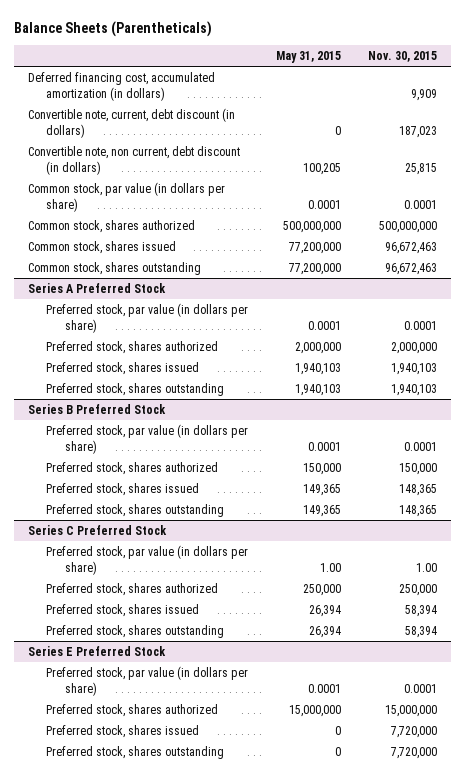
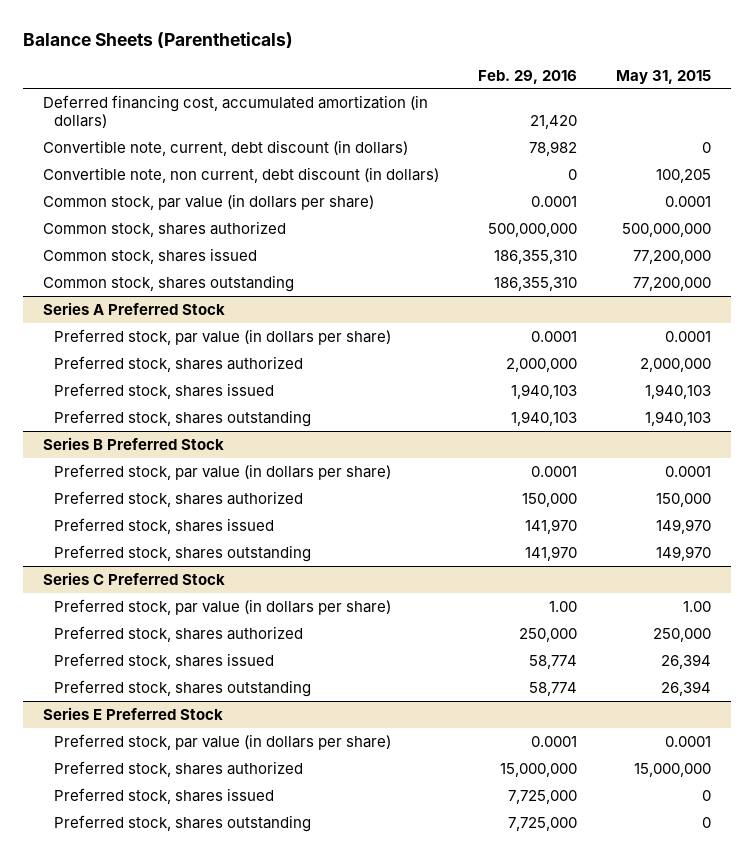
- | May 31, 2015 | Nov. 30, 2015
+ | Feb. 29, 2016 | May 31, 2015
@ Series B Preferred Stock
- Preferred stock, shares issued | 149,365 | 148,365
- Preferred stock, shares outstanding | 149,365 | 148,365
+ Preferred stock, shares issued | 141,970 | 149,970
+ Preferred stock, shares outstanding | 141,970 | 149,970

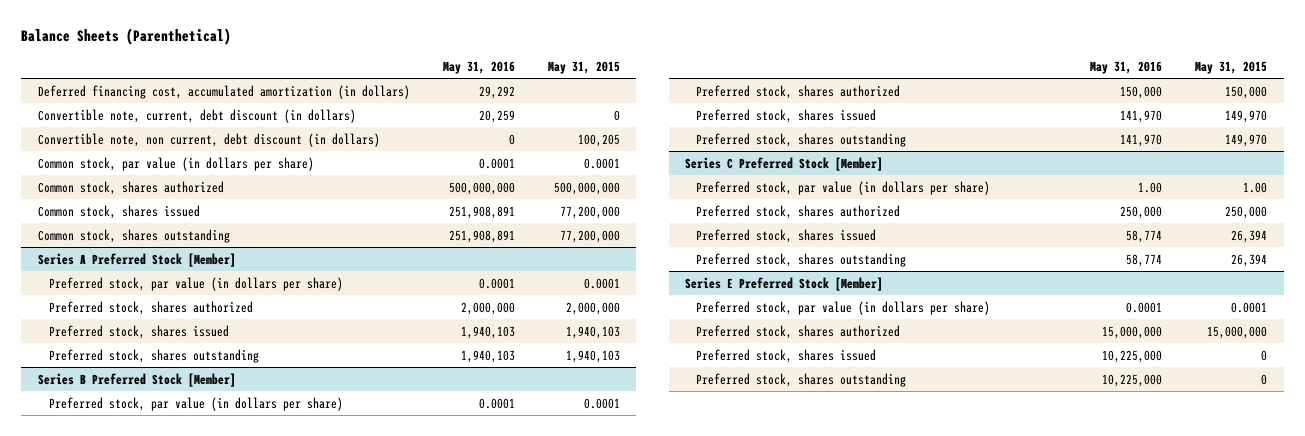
- Balance Sheets (Parentheticals)
+ Balance Sheets (Parenthetical)
- | Feb. 29, 2016 | May 31, 2015
+ | May 31, 2016 | May 31, 2015
- Series A Preferred Stock
+ Series A Preferred Stock [Member]
- Series B Preferred Stock
+ Series B Preferred Stock [Member]
- Series C Preferred Stock
+ Series C Preferred Stock [Member]
- Series E Preferred Stock
+ Series E Preferred Stock [Member]

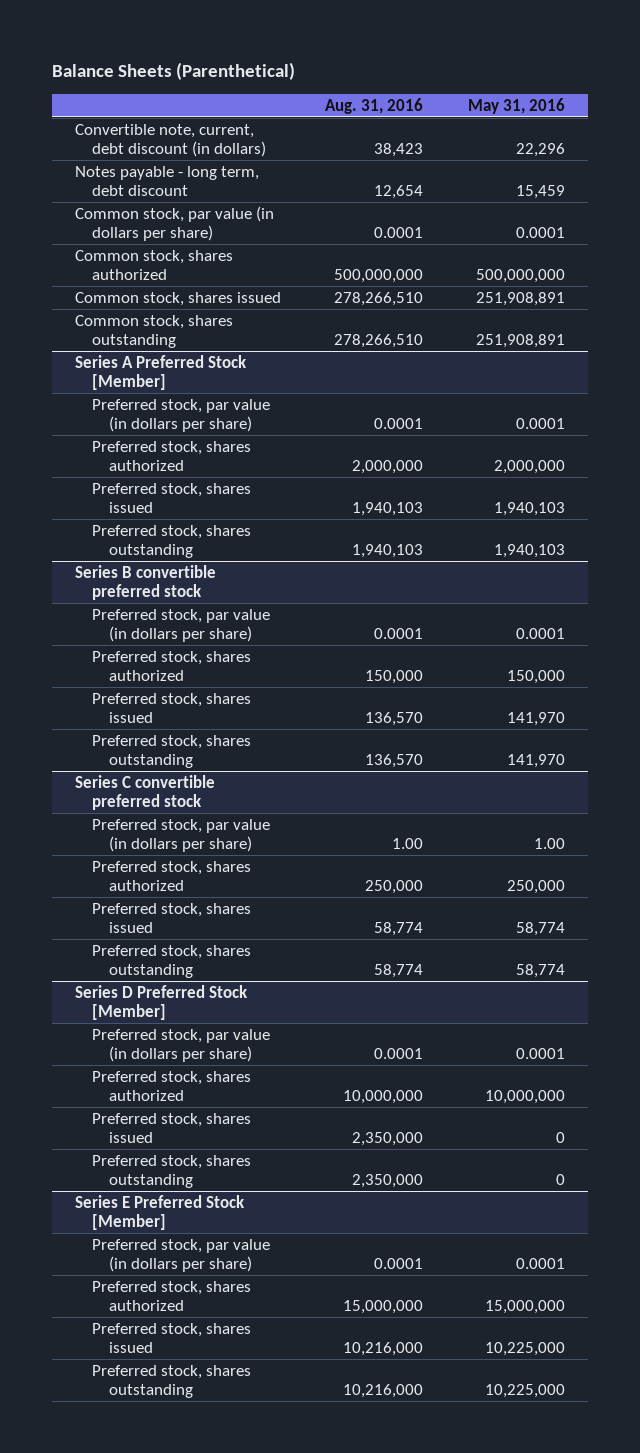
- | May 31, 2016 | May 31, 2015
+ | Aug. 31, 2016 | May 31, 2016
- Deferred financing cost, accumulated amortization (in dollars) | 29,292 |
- Convertible note, current, debt discount (in dollars) | 20,259 | 0
- Convertible note, non current, debt discount (in dollars) | 0 | 100,205
+ Convertible note, current, debt discount (in dollars) | 38,423 | 22,296
+ Notes payable - long term, debt discount | 12,654 | 15,459
- Series B Preferred Stock [Member]
+ Series B convertible preferred stock
- Series C Preferred Stock [Member]
+ Series C convertible preferred stock
+ Series D Preferred Stock [Member]
+ Preferred stock, par value (in dollars per share) | 0.0001 | 0.0001
+ Preferred stock, shares authorized | 10,000,000 | 10,000,000
+ Preferred stock, shares issued | 2,350,000 | 0
+ Preferred stock, shares outstanding | 2,350,000 | 0

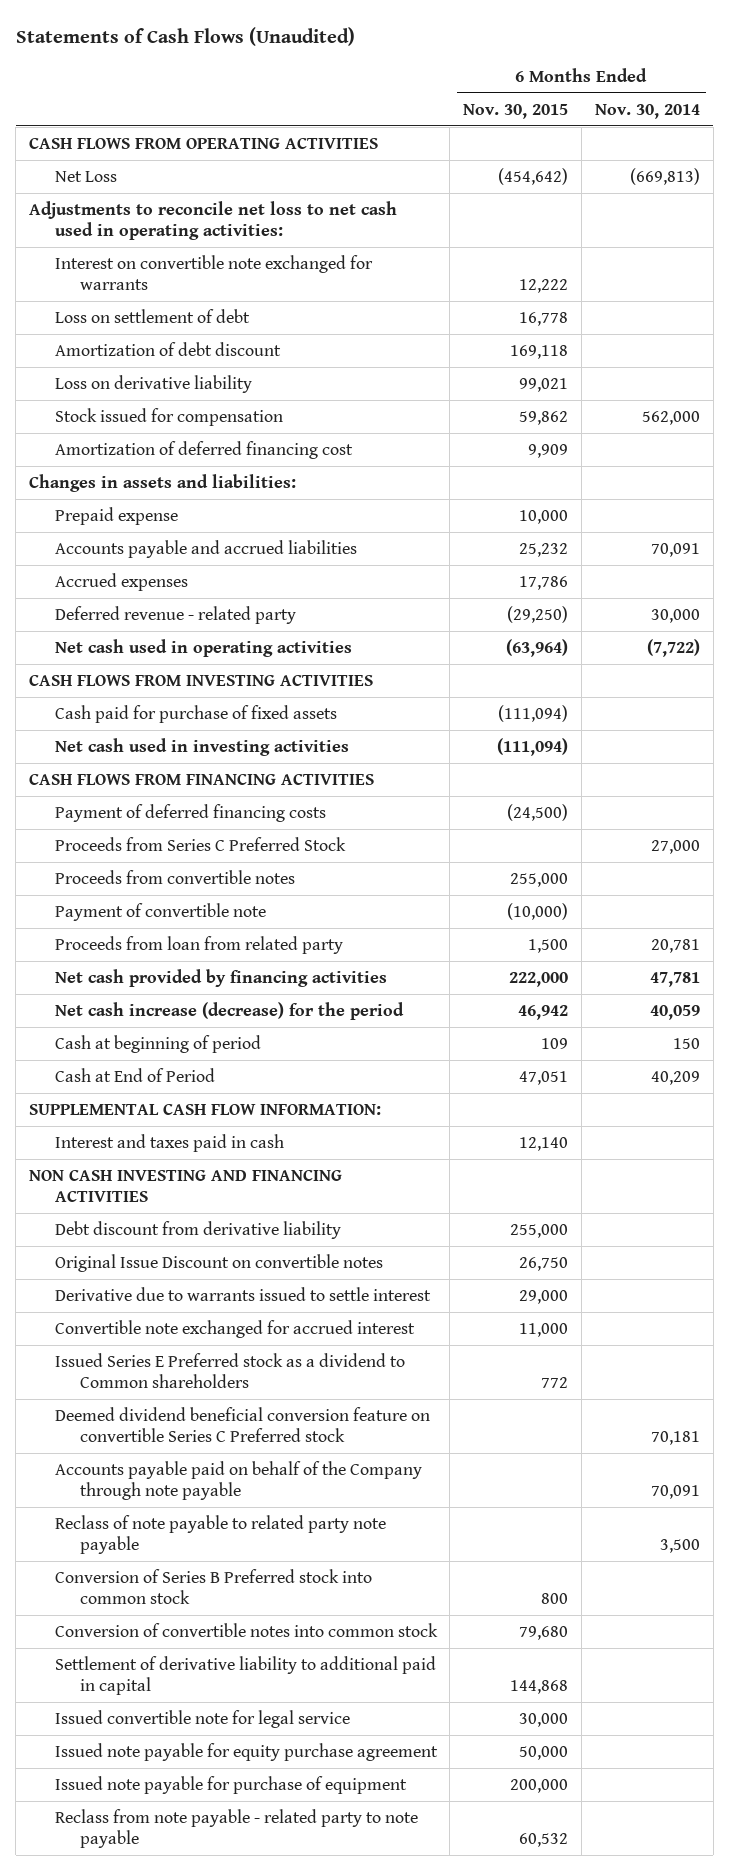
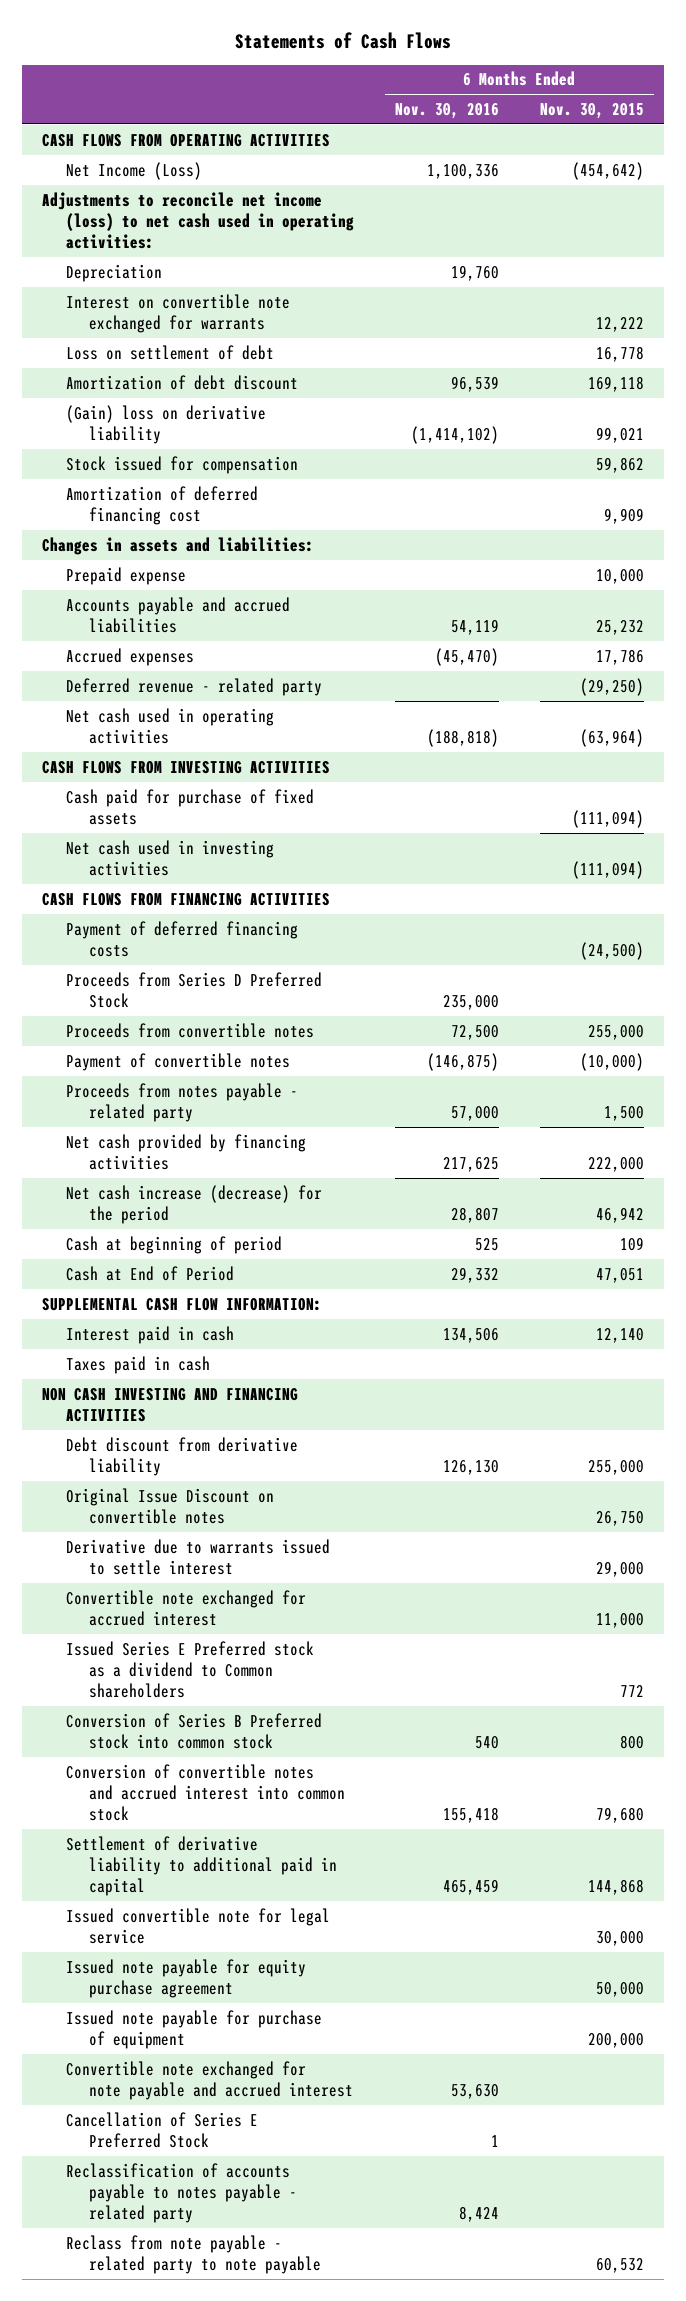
- Statements of Cash Flows (Unaudited)
+ Statements of Cash Flows
- | 6 Months Ended Nov. 30, 2015 | 6 Months Ended Nov. 30, 2014
+ | 6 Months Ended Nov. 30, 2016 | 6 Months Ended Nov. 30, 2015
- Net Loss | (454,642) | (669,813)
- Adjustments to reconcile net loss to net cash used in operating activities:
+ Net Income (Loss) | 1,100,336 | (454,642)
+ Adjustments to reconcile net income (loss) to net cash used in operating activities:
+ Depreciation | 19,760 |
- Loss on derivative liability | 99,021 |
+ (Gain) loss on derivative liability | (1,414,102) | 99,021
- Proceeds from Series C Preferred Stock | | 27,000
+ Proceeds from Series D Preferred Stock | 235,000 |
- Payment of convertible note | (10,000) |
- Proceeds from loan from related party | 1,500 | 20,781
+ Payment of convertible notes | (146,875) | (10,000)
+ Proceeds from notes payable - related party | 57,000 | 1,500
- Interest and taxes paid in cash | 12,140 |
+ Interest paid in cash | 134,506 | 12,140
+ Taxes paid in cash
- Deemed dividend beneficial conversion feature on convertible Series C Preferred stock | | 70,181
- Accounts payable paid on behalf of the Company through note payable | | 70,091
- Reclass of note payable to related party note payable | | 3,500
- Conversion of convertible notes into common stock | 79,680 |
+ Conversion of convertible notes and accrued interest into common stock | 155,418 | 79,680
+ Convertible note exchanged for note payable and accrued interest | 53,630 |
+ Cancellation of Series E Preferred Stock | 1 |
+ Reclassification of accounts payable to notes payable - related party | 8,424 |

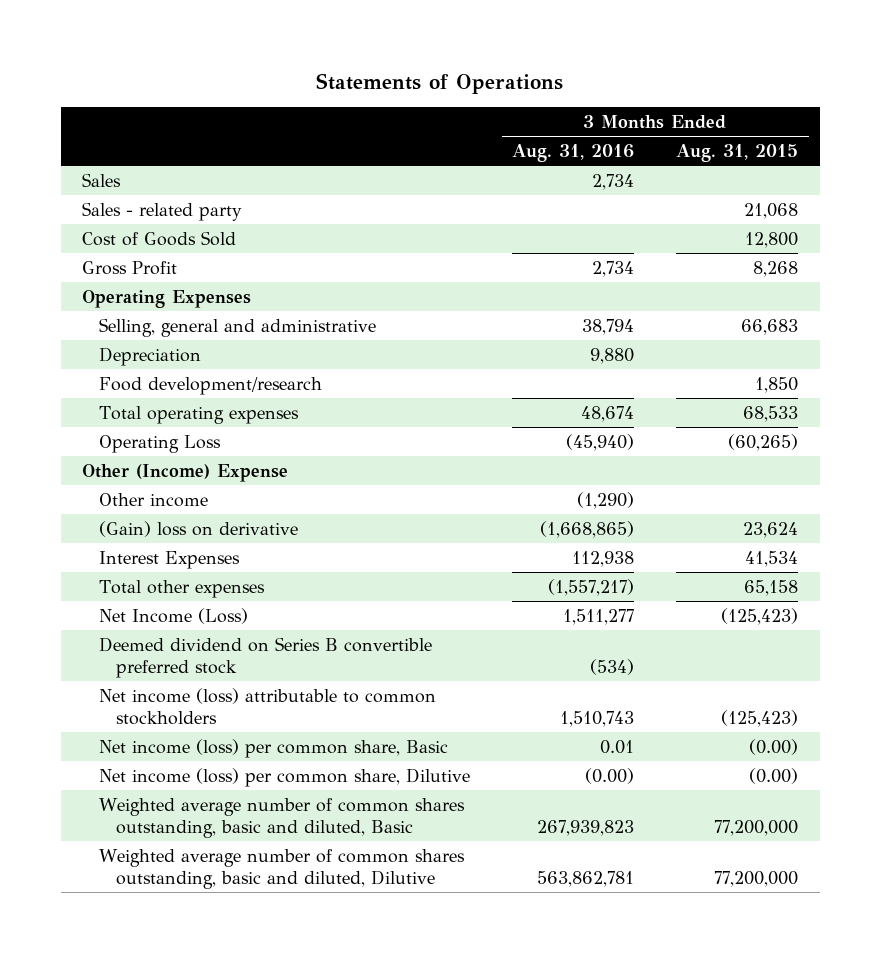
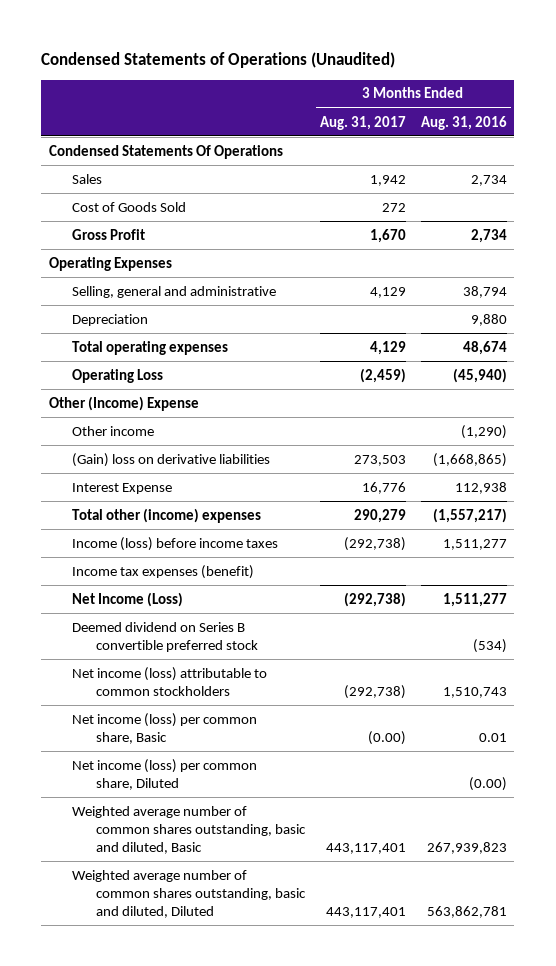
- Statements of Operations
+ Condensed Statements of Operations (Unaudited)
- | 3 Months Ended Aug. 31, 2016 | 3 Months Ended Aug. 31, 2015
+ | 3 Months Ended Aug. 31, 2017 | 3 Months Ended Aug. 31, 2016
+ Condensed Statements Of Operations
- Sales - related party | | 21,068
- Food development/research | | 1,850
- (Gain) loss on derivative | (1,668,865) | 23,624
- Interest Expenses | 112,938 | 41,534
- Total other expenses | (1,557,217) | 65,158
+ (Gain) loss on derivative liabilities | 273,503 | (1,668,865)
+ Interest Expense | 16,776 | 112,938
+ Total other (income) expenses | 290,279 | (1,557,217)
+ Income (loss) before income taxes | (292,738) | 1,511,277
+ Income tax expenses (benefit)
- Net income (loss) per common share, Dilutive | (0.00) | (0.00)
+ Net income (loss) per common share, Diluted | | (0.00)
- Weighted average number of common shares outstanding, basic and diluted, Dilutive | 563,862,781 | 77,200,000
+ Weighted average number of common shares outstanding, basic and diluted, Diluted | 443,117,401 | 563,862,781

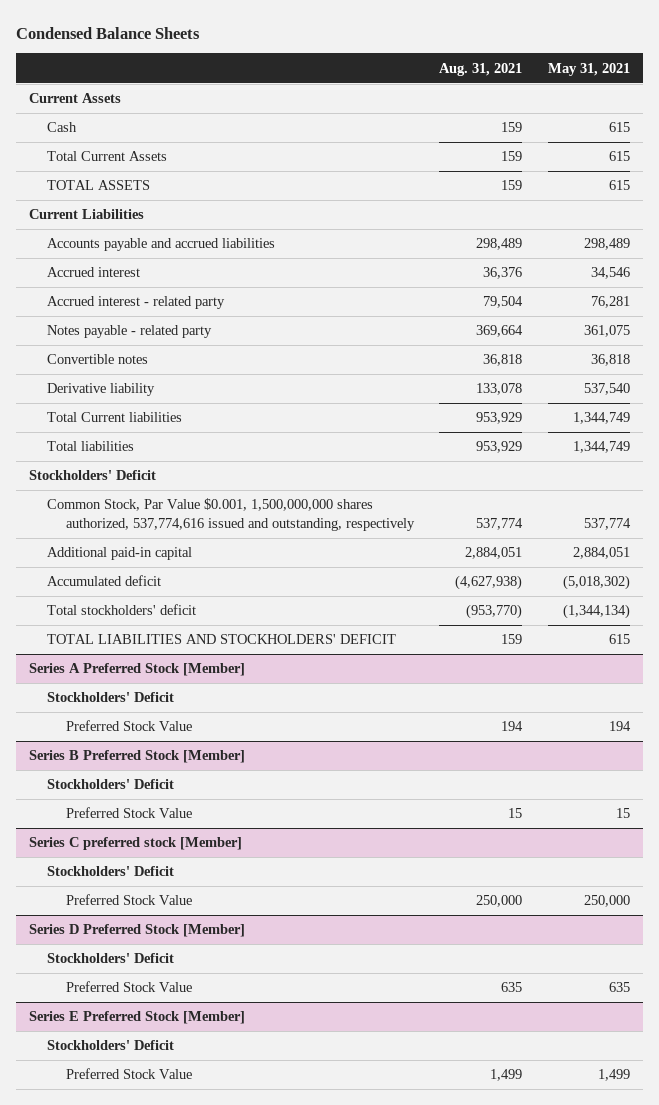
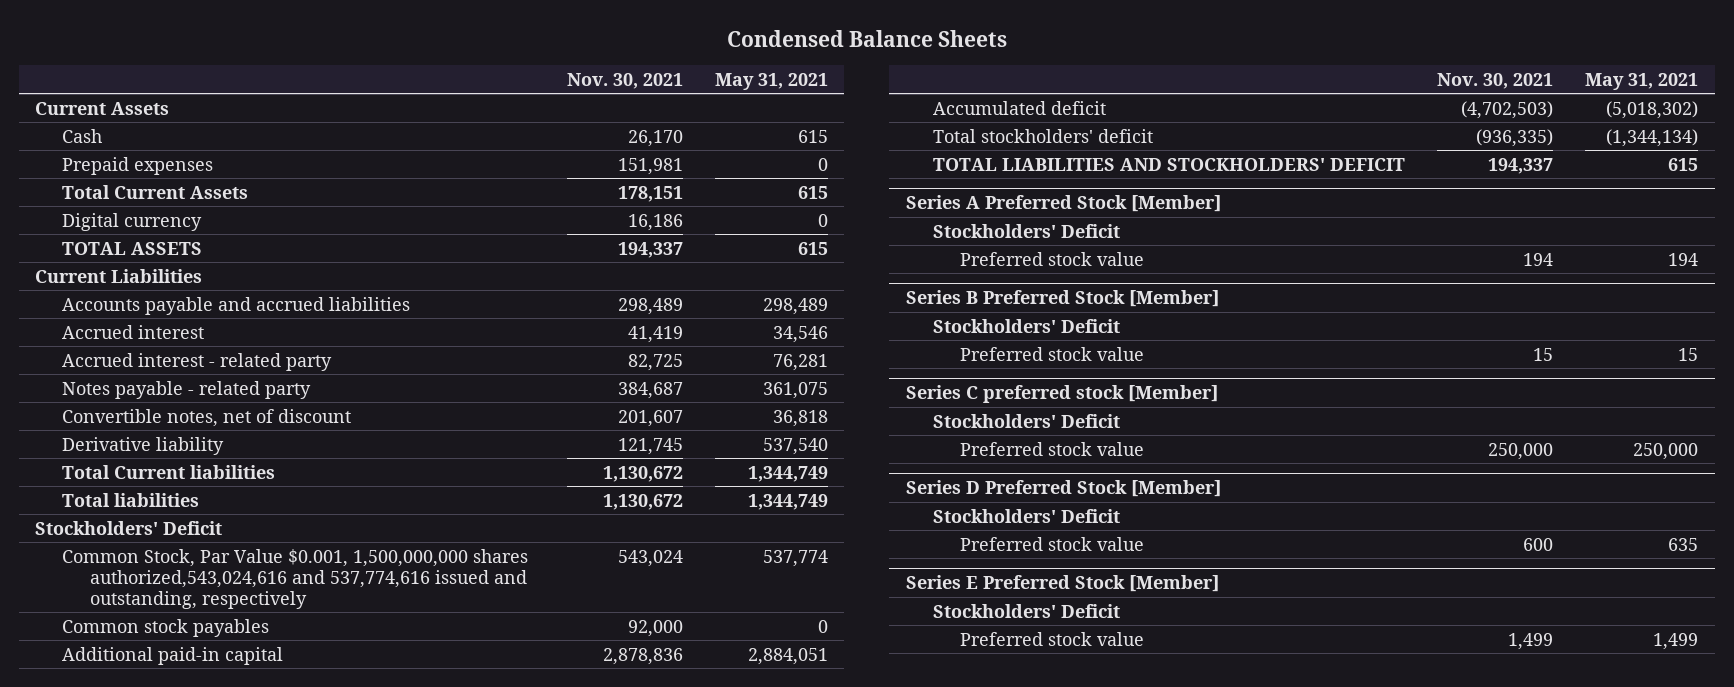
- | Aug. 31, 2021 | May 31, 2021
+ | Nov. 30, 2021 | May 31, 2021
+ Prepaid expenses | 151,981 | 0
+ Digital currency | 16,186 | 0
- Convertible notes | 36,818 | 36,818
+ Convertible notes, net of discount | 201,607 | 36,818
- Common Stock, Par Value $0.001, 1,500,000,000 shares authorized, 537,774,616 issued and outstanding, respectively | 537,774 | 537,774
+ Common Stock, Par Value $0.001, 1,500,000,000 shares authorized,543,024,616 and 537,774,616 issued and outstanding, respectively | 543,024 | 537,774
+ Common stock payables | 92,000 | 0
@ Series A Preferred Stock [Member]
- Preferred Stock Value | 194 | 194
+ Preferred stock value | 194 | 194
@ Series B Preferred Stock [Member]
- Preferred Stock Value | 15 | 15
+ Preferred stock value | 15 | 15
@ Series C preferred stock [Member]
- Preferred Stock Value | 250,000 | 250,000
+ Preferred stock value | 250,000 | 250,000
@ Series D Preferred Stock [Member]
- Preferred Stock Value | 635 | 635
+ Preferred stock value | 600 | 635
@ Series E Preferred Stock [Member]
- Preferred Stock Value | 1,499 | 1,499
+ Preferred stock value | 1,499 | 1,499

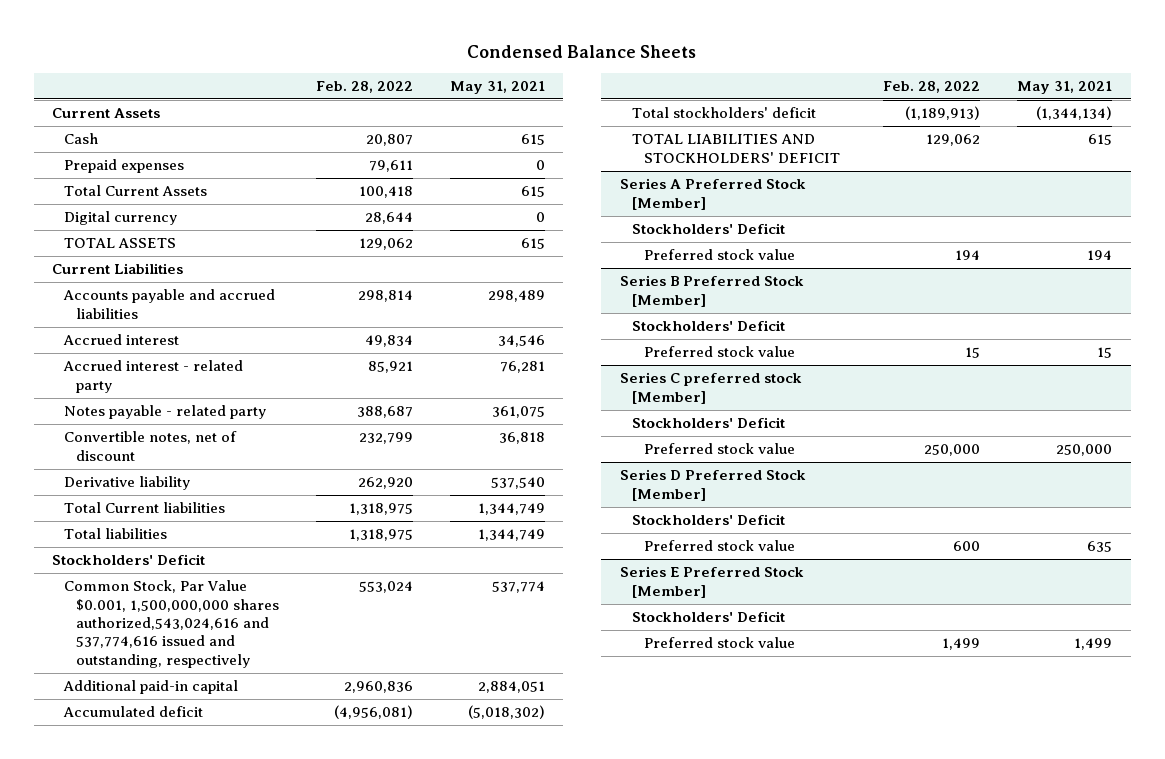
- | Nov. 30, 2021 | May 31, 2021
+ | Feb. 28, 2022 | May 31, 2021
- Common stock payables | 92,000 | 0

